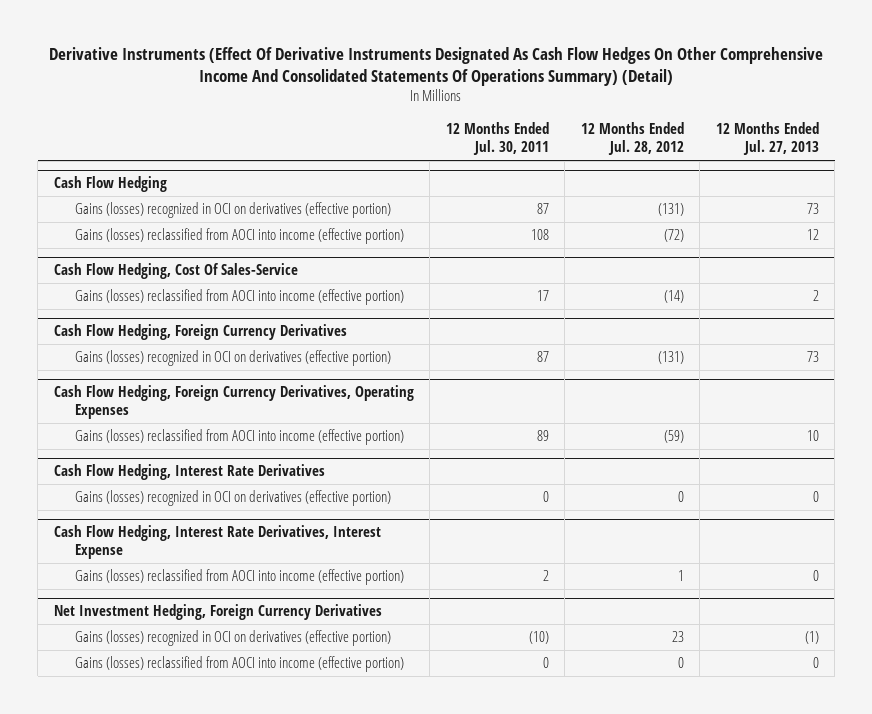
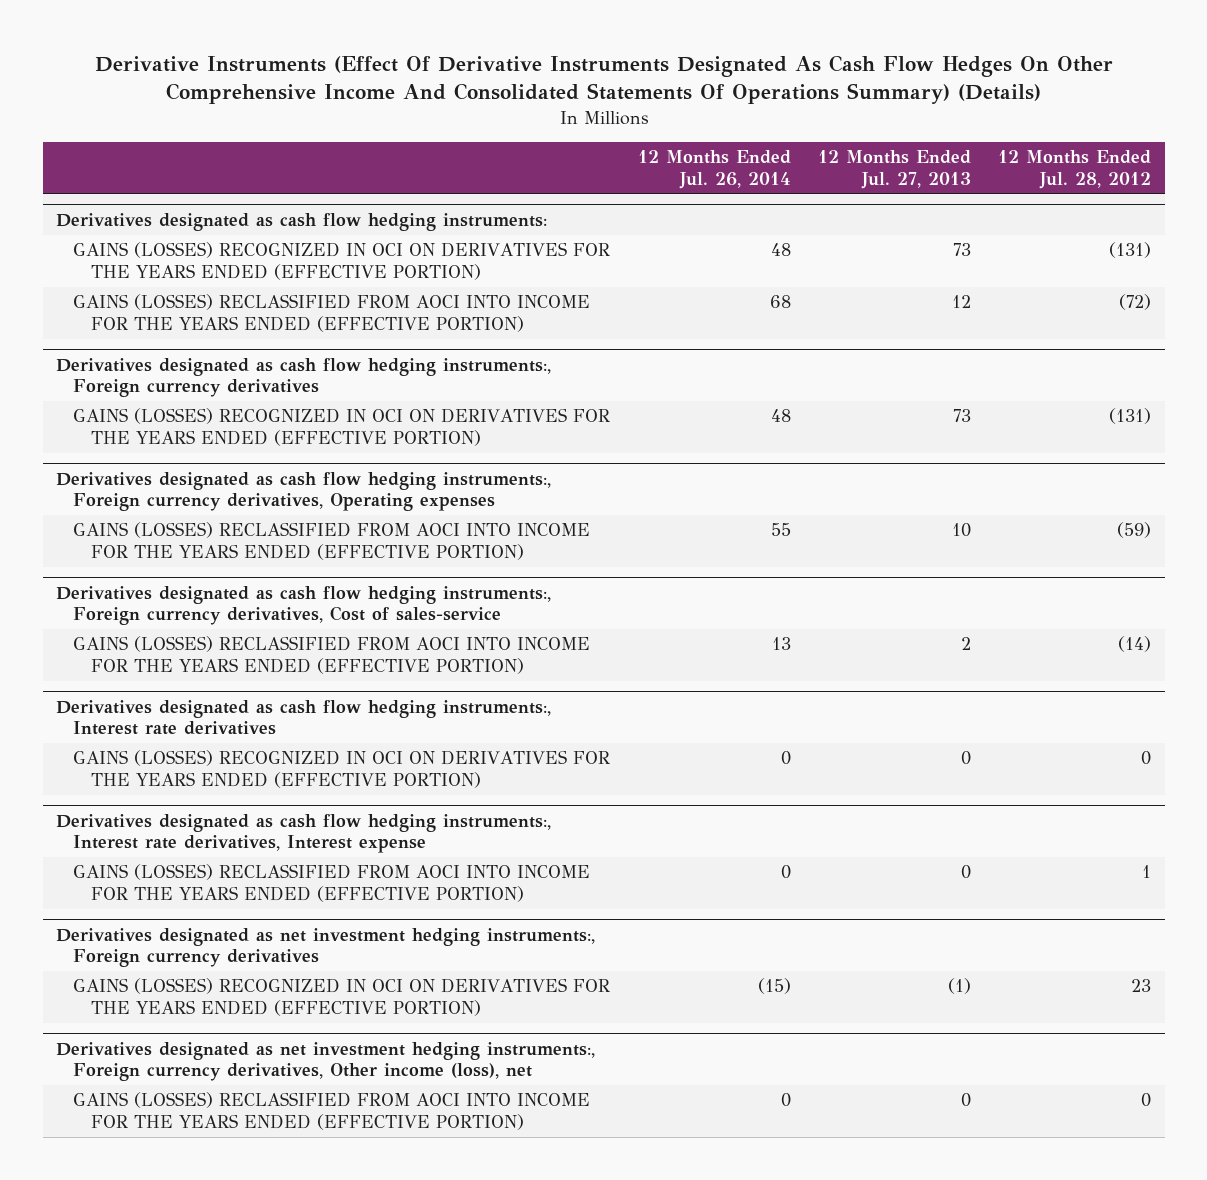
- Derivative Instruments (Effect Of Derivative Instruments Designated As Cash Flow Hedges On Other Comprehensive Income And Consolidated Statements Of Operations Summary) (Detail)
+ Derivative Instruments (Effect Of Derivative Instruments Designated As Cash Flow Hedges On Other Comprehensive Income And Consolidated Statements Of Operations Summary) (Details)
- | 12 Months Ended Jul. 30, 2011 | 12 Months Ended Jul. 28, 2012 | 12 Months Ended Jul. 27, 2013
+ | 12 Months Ended Jul. 26, 2014 | 12 Months Ended Jul. 27, 2013 | 12 Months Ended Jul. 28, 2012
- Cash Flow Hedging
- Gains (losses) recognized in OCI on derivatives (effective portion) | 87 | (131) | 73
- Gains (losses) reclassified from AOCI into income (effective portion) | 108 | (72) | 12
- Cash Flow Hedging, Cost Of Sales-Service
- Gains (losses) reclassified from AOCI into income (effective portion) | 17 | (14) | 2
- Cash Flow Hedging, Foreign Currency Derivatives
- Gains (losses) recognized in OCI on derivatives (effective portion) | 87 | (131) | 73
- Cash Flow Hedging, Foreign Currency Derivatives, Operating Expenses
- Gains (losses) reclassified from AOCI into income (effective portion) | 89 | (59) | 10
- Cash Flow Hedging, Interest Rate Derivatives
- Gains (losses) recognized in OCI on derivatives (effective portion) | 0 | 0 | 0
- Cash Flow Hedging, Interest Rate Derivatives, Interest Expense
- Gains (losses) reclassified from AOCI into income (effective portion) | 2 | 1 | 0
- Net Investment Hedging, Foreign Currency Derivatives
- Gains (losses) recognized in OCI on derivatives (effective portion) | (10) | 23 | (1)
- Gains (losses) reclassified from AOCI into income (effective portion) | 0 | 0 | 0
+ Derivatives designated as cash flow hedging instruments:
+ GAINS (LOSSES) RECOGNIZED IN OCI ON DERIVATIVES FOR THE YEARS ENDED (EFFECTIVE PORTION) | 48 | 73 | (131)
+ GAINS (LOSSES) RECLASSIFIED FROM AOCI INTO INCOME FOR THE YEARS ENDED (EFFECTIVE PORTION) | 68 | 12 | (72)
+ Derivatives designated as cash flow hedging instruments:, Foreign currency derivatives
+ GAINS (LOSSES) RECOGNIZED IN OCI ON DERIVATIVES FOR THE YEARS ENDED (EFFECTIVE PORTION) | 48 | 73 | (131)
+ Derivatives designated as cash flow hedging instruments:, Foreign currency derivatives, Operating expenses
+ GAINS (LOSSES) RECLASSIFIED FROM AOCI INTO INCOME FOR THE YEARS ENDED (EFFECTIVE PORTION) | 55 | 10 | (59)
+ Derivatives designated as cash flow hedging instruments:, Foreign currency derivatives, Cost of sales-service
+ GAINS (LOSSES) RECLASSIFIED FROM AOCI INTO INCOME FOR THE YEARS ENDED (EFFECTIVE PORTION) | 13 | 2 | (14)
+ Derivatives designated as cash flow hedging instruments:, Interest rate derivatives
+ GAINS (LOSSES) RECOGNIZED IN OCI ON DERIVATIVES FOR THE YEARS ENDED (EFFECTIVE PORTION) | 0 | 0 | 0
+ Derivatives designated as cash flow hedging instruments:, Interest rate derivatives, Interest expense
+ GAINS (LOSSES) RECLASSIFIED FROM AOCI INTO INCOME FOR THE YEARS ENDED (EFFECTIVE PORTION) | 0 | 0 | 1
+ Derivatives designated as net investment hedging instruments:, Foreign currency derivatives
+ GAINS (LOSSES) RECOGNIZED IN OCI ON DERIVATIVES FOR THE YEARS ENDED (EFFECTIVE PORTION) | (15) | (1) | 23
+ Derivatives designated as net investment hedging instruments:, Foreign currency derivatives, Other income (loss), net
+ GAINS (LOSSES) RECLASSIFIED FROM AOCI INTO INCOME FOR THE YEARS ENDED (EFFECTIVE PORTION) | 0 | 0 | 0

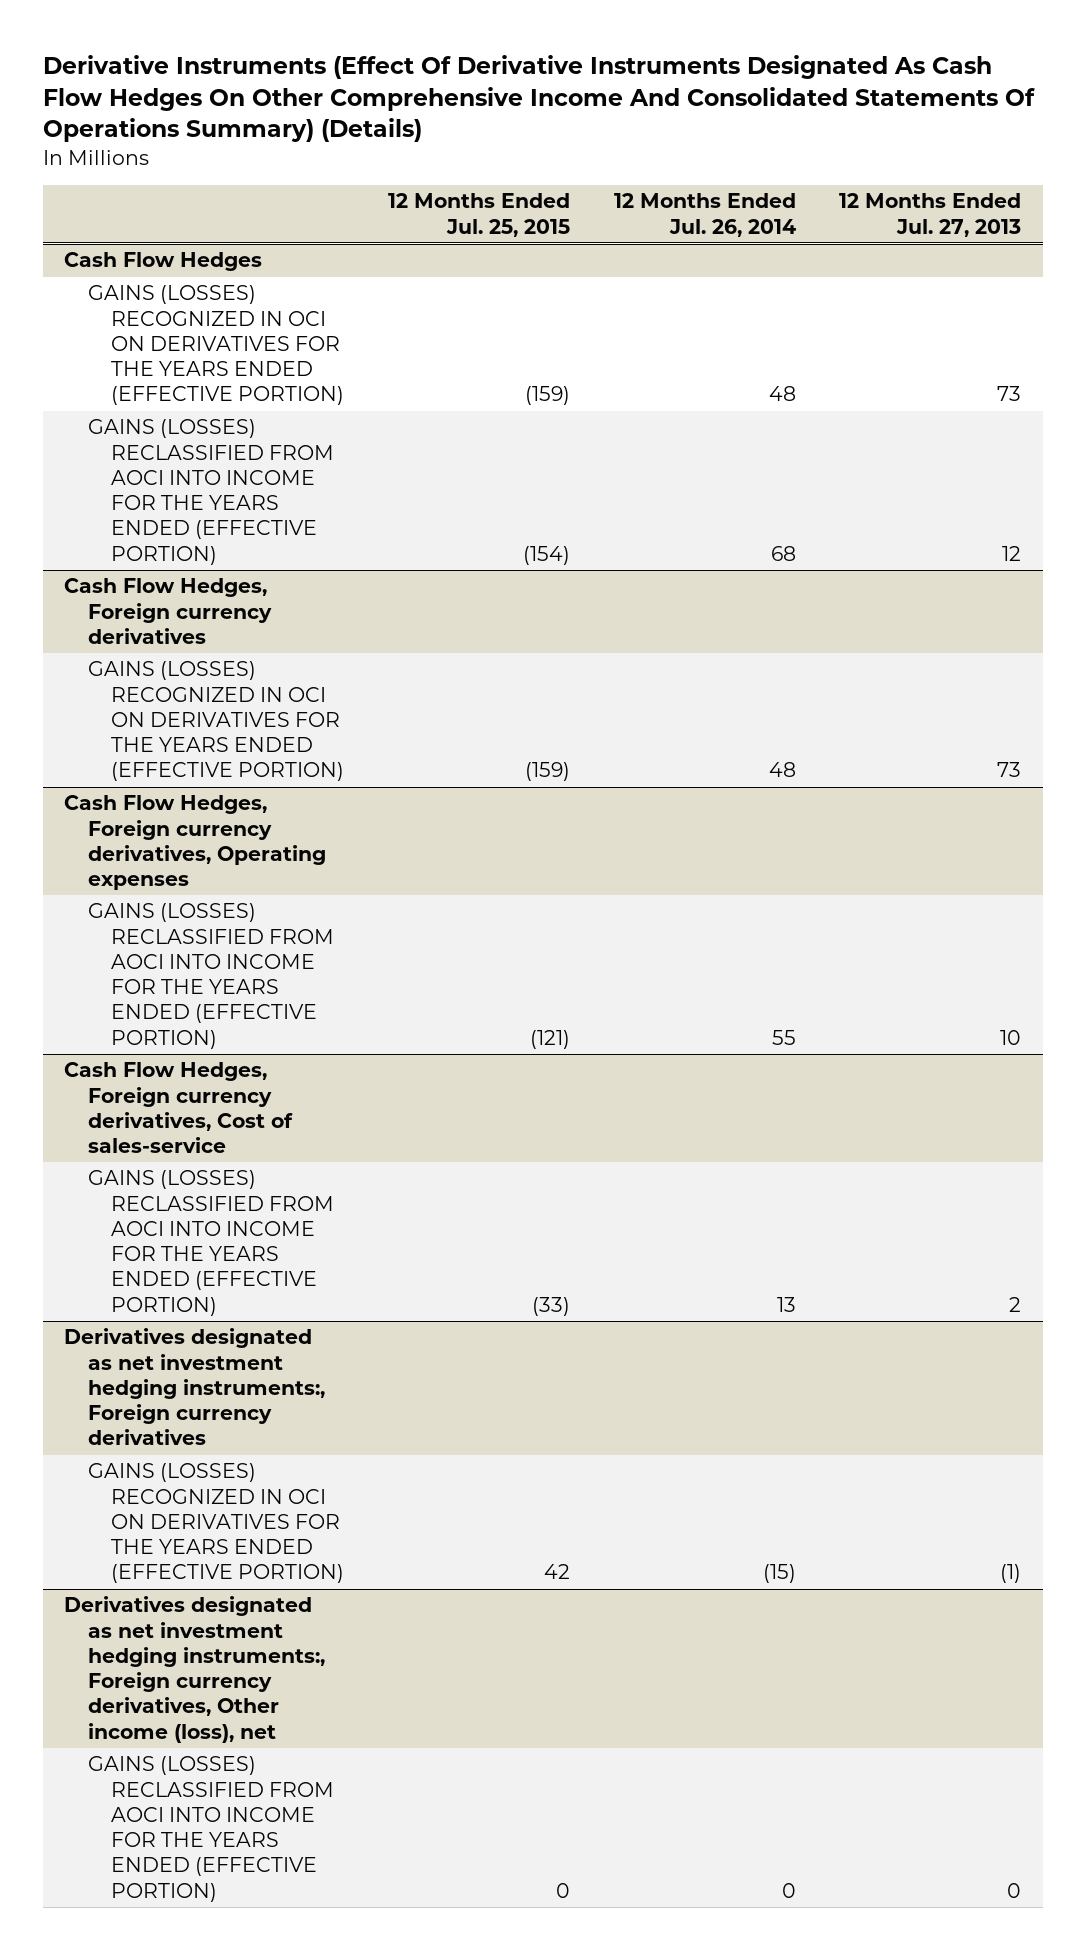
- | 12 Months Ended Jul. 26, 2014 | 12 Months Ended Jul. 27, 2013 | 12 Months Ended Jul. 28, 2012
+ | 12 Months Ended Jul. 25, 2015 | 12 Months Ended Jul. 26, 2014 | 12 Months Ended Jul. 27, 2013
- Derivatives designated as cash flow hedging instruments:
+ Cash Flow Hedges
- Derivatives designated as cash flow hedging instruments:, Foreign currency derivatives
+ Cash Flow Hedges, Foreign currency derivatives
- Derivatives designated as cash flow hedging instruments:, Foreign currency derivatives, Operating expenses
+ Cash Flow Hedges, Foreign currency derivatives, Operating expenses
- Derivatives designated as cash flow hedging instruments:, Foreign currency derivatives, Cost of sales-service
+ Cash Flow Hedges, Foreign currency derivatives, Cost of sales-service
- Derivatives designated as cash flow hedging instruments:, Interest rate derivatives
- GAINS (LOSSES) RECOGNIZED IN OCI ON DERIVATIVES FOR THE YEARS ENDED (EFFECTIVE PORTION) | 0 | 0 | 0
- Derivatives designated as cash flow hedging instruments:, Interest rate derivatives, Interest expense
- GAINS (LOSSES) RECLASSIFIED FROM AOCI INTO INCOME FOR THE YEARS ENDED (EFFECTIVE PORTION) | 0 | 0 | 1

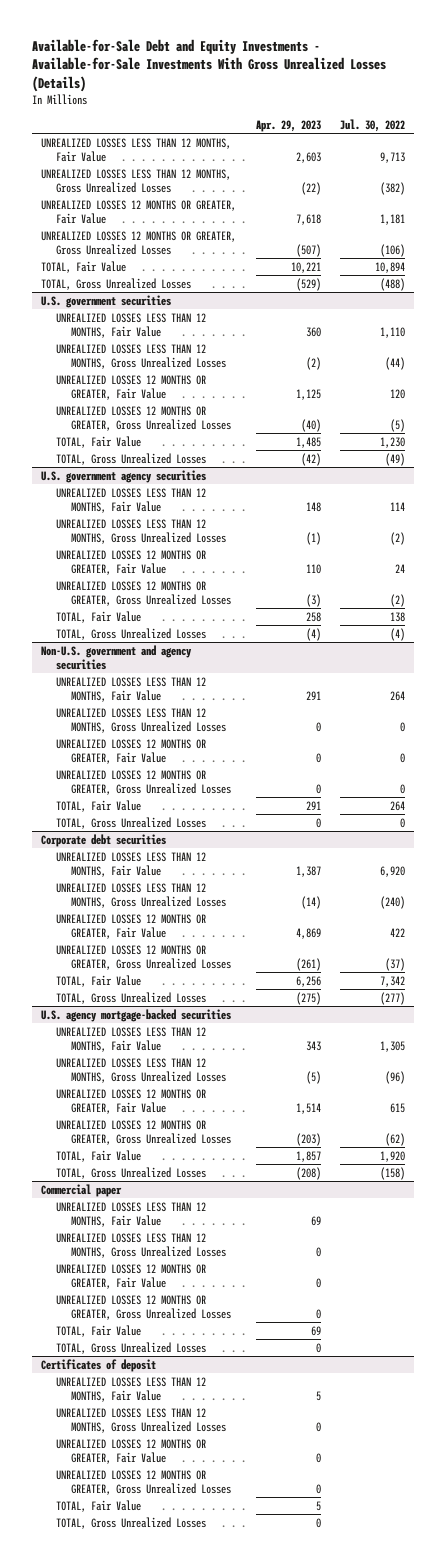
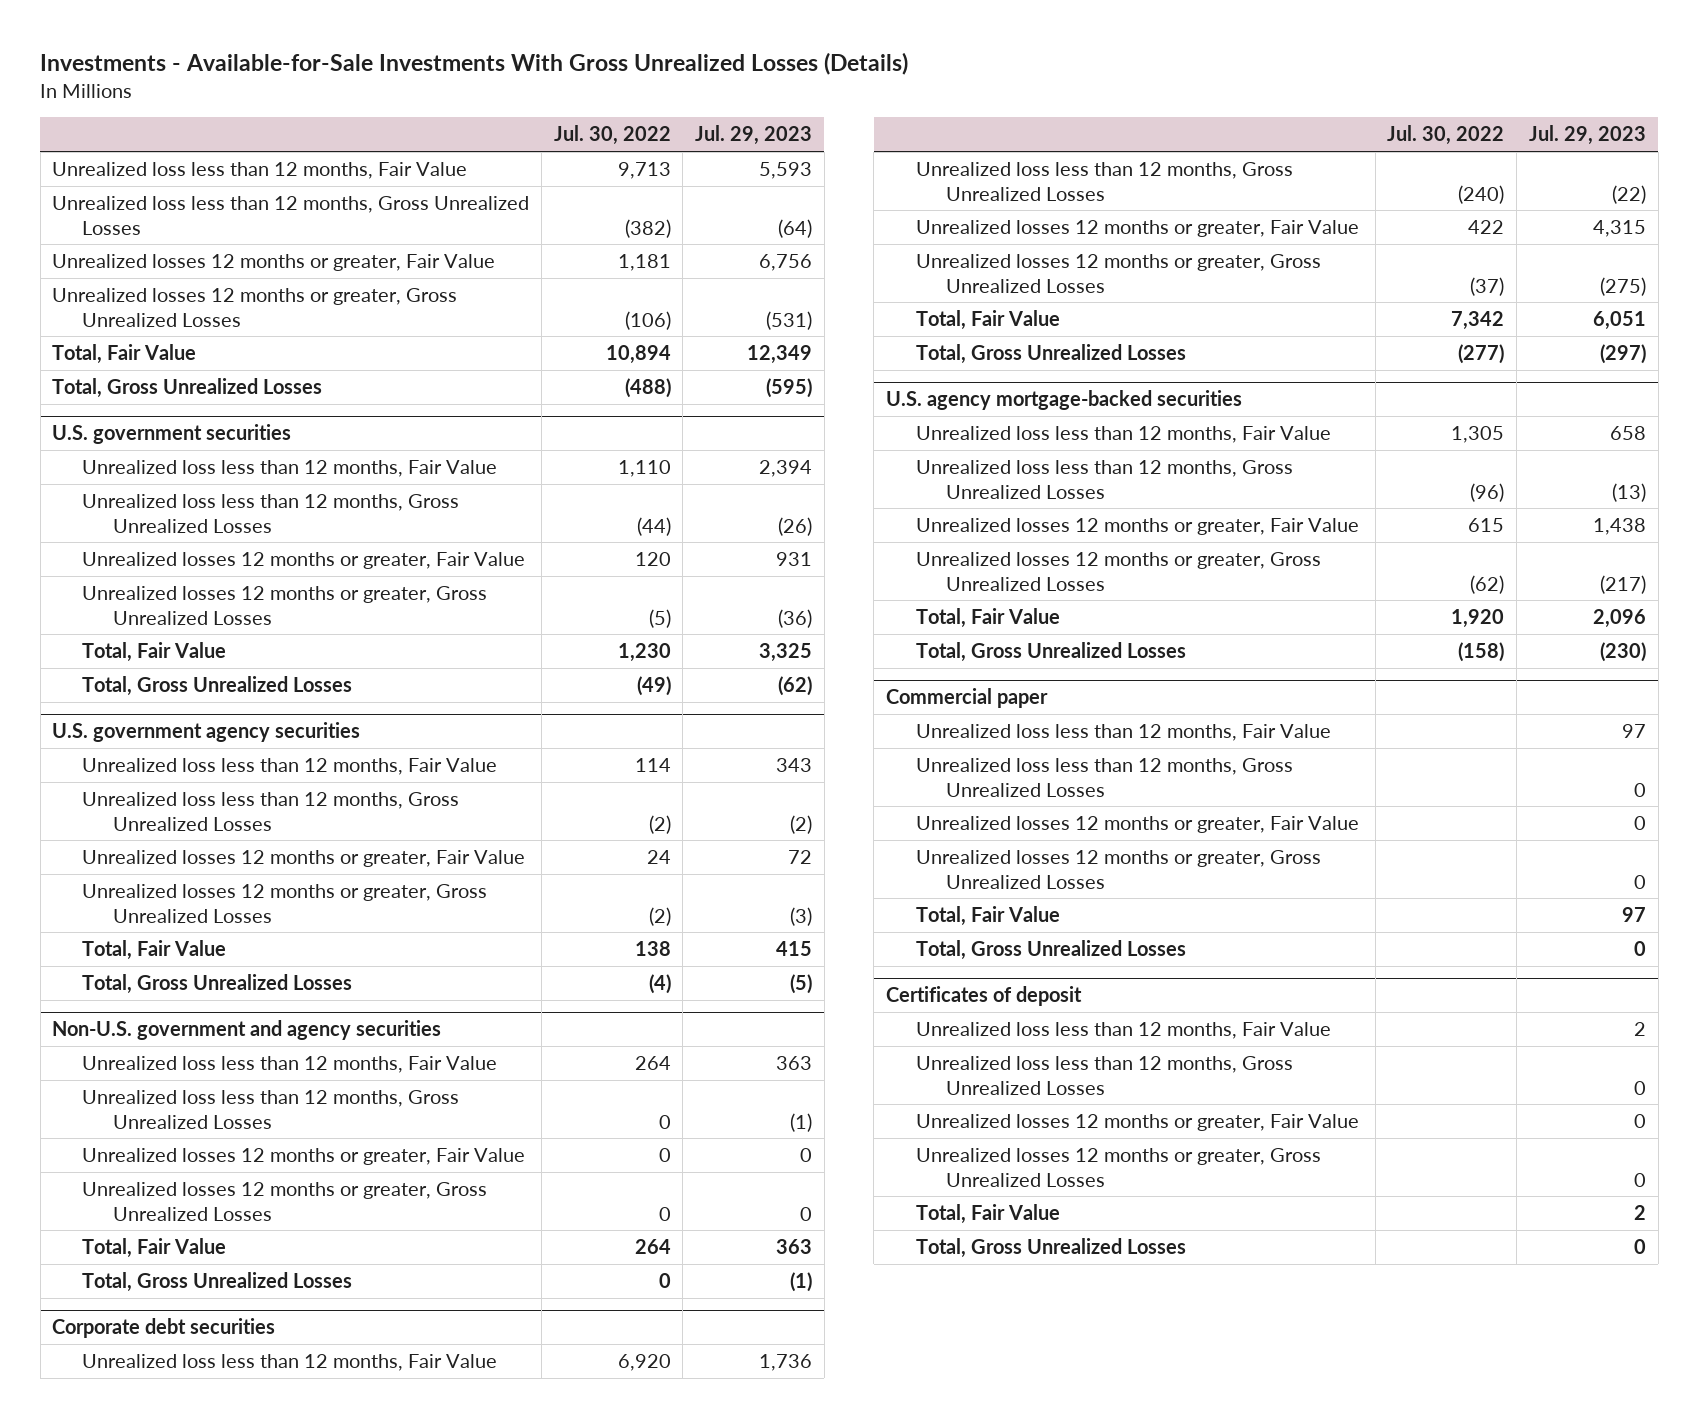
- Available-for-Sale Debt and Equity Investments - Available-for-Sale Investments With Gross Unrealized Losses (Details)
+ Investments - Available-for-Sale Investments With Gross Unrealized Losses (Details)
- | Apr. 29, 2023 | Jul. 30, 2022
+ | Jul. 30, 2022 | Jul. 29, 2023
- UNREALIZED LOSSES LESS THAN 12 MONTHS, Fair Value | 2,603 | 9,713
- UNREALIZED LOSSES LESS THAN 12 MONTHS, Gross Unrealized Losses | (22) | (382)
- UNREALIZED LOSSES 12 MONTHS OR GREATER, Fair Value | 7,618 | 1,181
- UNREALIZED LOSSES 12 MONTHS OR GREATER, Gross Unrealized Losses | (507) | (106)
- TOTAL, Fair Value | 10,221 | 10,894
- TOTAL, Gross Unrealized Losses | (529) | (488)
+ Unrealized loss less than 12 months, Fair Value | 9,713 | 5,593
+ Unrealized loss less than 12 months, Gross Unrealized Losses | (382) | (64)
+ Unrealized losses 12 months or greater, Fair Value | 1,181 | 6,756
+ Unrealized losses 12 months or greater, Gross Unrealized Losses | (106) | (531)
+ Total, Fair Value | 10,894 | 12,349
+ Total, Gross Unrealized Losses | (488) | (595)
@ U.S. government securities
- UNREALIZED LOSSES LESS THAN 12 MONTHS, Fair Value | 360 | 1,110
- UNREALIZED LOSSES LESS THAN 12 MONTHS, Gross Unrealized Losses | (2) | (44)
- UNREALIZED LOSSES 12 MONTHS OR GREATER, Fair Value | 1,125 | 120
- UNREALIZED LOSSES 12 MONTHS OR GREATER, Gross Unrealized Losses | (40) | (5)
- TOTAL, Fair Value | 1,485 | 1,230
- TOTAL, Gross Unrealized Losses | (42) | (49)
+ Unrealized loss less than 12 months, Fair Value | 1,110 | 2,394
+ Unrealized loss less than 12 months, Gross Unrealized Losses | (44) | (26)
+ Unrealized losses 12 months or greater, Fair Value | 120 | 931
+ Unrealized losses 12 months or greater, Gross Unrealized Losses | (5) | (36)
+ Total, Fair Value | 1,230 | 3,325
+ Total, Gross Unrealized Losses | (49) | (62)
@ U.S. government agency securities
- UNREALIZED LOSSES LESS THAN 12 MONTHS, Fair Value | 148 | 114
- UNREALIZED LOSSES LESS THAN 12 MONTHS, Gross Unrealized Losses | (1) | (2)
- UNREALIZED LOSSES 12 MONTHS OR GREATER, Fair Value | 110 | 24
- UNREALIZED LOSSES 12 MONTHS OR GREATER, Gross Unrealized Losses | (3) | (2)
- TOTAL, Fair Value | 258 | 138
- TOTAL, Gross Unrealized Losses | (4) | (4)
+ Unrealized loss less than 12 months, Fair Value | 114 | 343
+ Unrealized loss less than 12 months, Gross Unrealized Losses | (2) | (2)
+ Unrealized losses 12 months or greater, Fair Value | 24 | 72
+ Unrealized losses 12 months or greater, Gross Unrealized Losses | (2) | (3)
+ Total, Fair Value | 138 | 415
+ Total, Gross Unrealized Losses | (4) | (5)
@ Non-U.S. government and agency securities
- UNREALIZED LOSSES LESS THAN 12 MONTHS, Fair Value | 291 | 264
- UNREALIZED LOSSES LESS THAN 12 MONTHS, Gross Unrealized Losses | 0 | 0
- UNREALIZED LOSSES 12 MONTHS OR GREATER, Fair Value | 0 | 0
- UNREALIZED LOSSES 12 MONTHS OR GREATER, Gross Unrealized Losses | 0 | 0
- TOTAL, Fair Value | 291 | 264
- TOTAL, Gross Unrealized Losses | 0 | 0
+ Unrealized loss less than 12 months, Fair Value | 264 | 363
+ Unrealized loss less than 12 months, Gross Unrealized Losses | 0 | (1)
+ Unrealized losses 12 months or greater, Fair Value | 0 | 0
+ Unrealized losses 12 months or greater, Gross Unrealized Losses | 0 | 0
+ Total, Fair Value | 264 | 363
+ Total, Gross Unrealized Losses | 0 | (1)
@ Corporate debt securities
- UNREALIZED LOSSES LESS THAN 12 MONTHS, Fair Value | 1,387 | 6,920
- UNREALIZED LOSSES LESS THAN 12 MONTHS, Gross Unrealized Losses | (14) | (240)
- UNREALIZED LOSSES 12 MONTHS OR GREATER, Fair Value | 4,869 | 422
- UNREALIZED LOSSES 12 MONTHS OR GREATER, Gross Unrealized Losses | (261) | (37)
- TOTAL, Fair Value | 6,256 | 7,342
- TOTAL, Gross Unrealized Losses | (275) | (277)
+ Unrealized loss less than 12 months, Fair Value | 6,920 | 1,736
+ Unrealized loss less than 12 months, Gross Unrealized Losses | (240) | (22)
+ Unrealized losses 12 months or greater, Fair Value | 422 | 4,315
+ Unrealized losses 12 months or greater, Gross Unrealized Losses | (37) | (275)
+ Total, Fair Value | 7,342 | 6,051
+ Total, Gross Unrealized Losses | (277) | (297)
@ U.S. agency mortgage-backed securities
- UNREALIZED LOSSES LESS THAN 12 MONTHS, Fair Value | 343 | 1,305
- UNREALIZED LOSSES LESS THAN 12 MONTHS, Gross Unrealized Losses | (5) | (96)
- UNREALIZED LOSSES 12 MONTHS OR GREATER, Fair Value | 1,514 | 615
- UNREALIZED LOSSES 12 MONTHS OR GREATER, Gross Unrealized Losses | (203) | (62)
- TOTAL, Fair Value | 1,857 | 1,920
- TOTAL, Gross Unrealized Losses | (208) | (158)
+ Unrealized loss less than 12 months, Fair Value | 1,305 | 658
+ Unrealized loss less than 12 months, Gross Unrealized Losses | (96) | (13)
+ Unrealized losses 12 months or greater, Fair Value | 615 | 1,438
+ Unrealized losses 12 months or greater, Gross Unrealized Losses | (62) | (217)
+ Total, Fair Value | 1,920 | 2,096
+ Total, Gross Unrealized Losses | (158) | (230)
@ Commercial paper
- UNREALIZED LOSSES LESS THAN 12 MONTHS, Fair Value | 69 |
- UNREALIZED LOSSES LESS THAN 12 MONTHS, Gross Unrealized Losses | 0 |
- UNREALIZED LOSSES 12 MONTHS OR GREATER, Fair Value | 0 |
- UNREALIZED LOSSES 12 MONTHS OR GREATER, Gross Unrealized Losses | 0 |
- TOTAL, Fair Value | 69 |
- TOTAL, Gross Unrealized Losses | 0 |
+ Unrealized loss less than 12 months, Fair Value | | 97
+ Unrealized loss less than 12 months, Gross Unrealized Losses | | 0
+ Unrealized losses 12 months or greater, Fair Value | | 0
+ Unrealized losses 12 months or greater, Gross Unrealized Losses | | 0
+ Total, Fair Value | | 97
+ Total, Gross Unrealized Losses | | 0
@ Certificates of deposit
- UNREALIZED LOSSES LESS THAN 12 MONTHS, Fair Value | 5 |
- UNREALIZED LOSSES LESS THAN 12 MONTHS, Gross Unrealized Losses | 0 |
- UNREALIZED LOSSES 12 MONTHS OR GREATER, Fair Value | 0 |
- UNREALIZED LOSSES 12 MONTHS OR GREATER, Gross Unrealized Losses | 0 |
- TOTAL, Fair Value | 5 |
- TOTAL, Gross Unrealized Losses | 0 |
+ Unrealized loss less than 12 months, Fair Value | | 2
+ Unrealized loss less than 12 months, Gross Unrealized Losses | | 0
+ Unrealized losses 12 months or greater, Fair Value | | 0
+ Unrealized losses 12 months or greater, Gross Unrealized Losses | | 0
+ Total, Fair Value | | 2
+ Total, Gross Unrealized Losses | | 0

